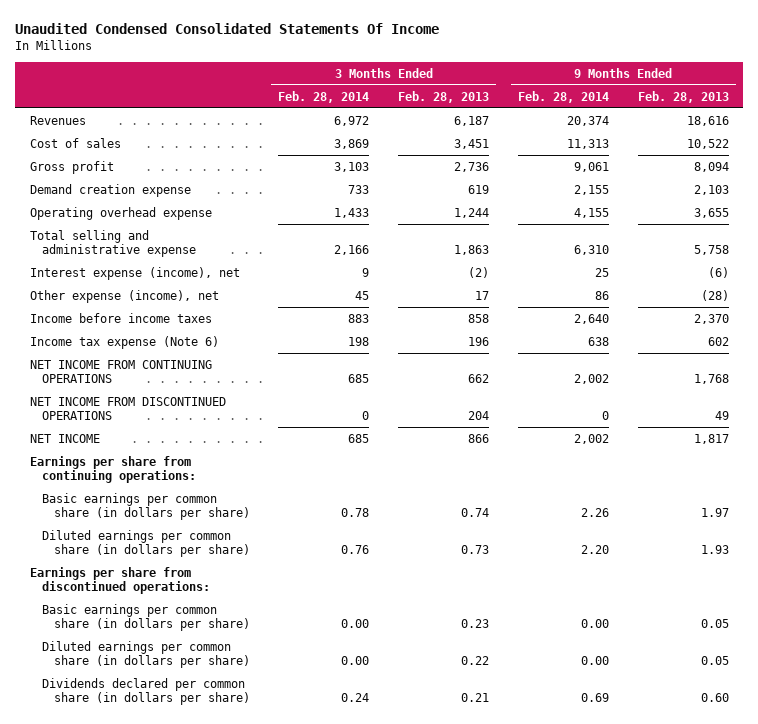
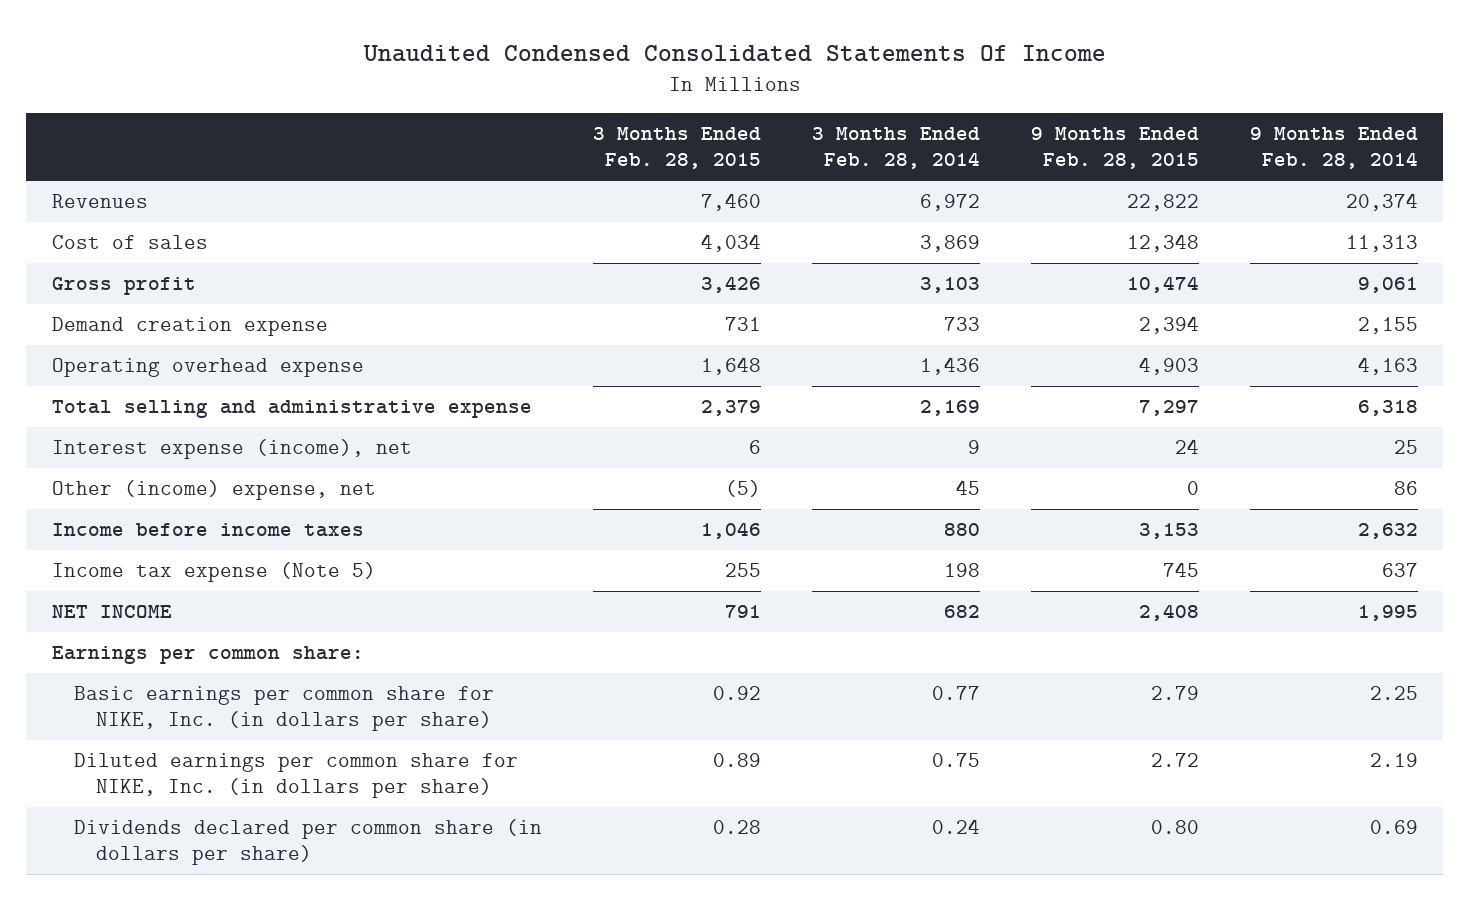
- | 3 Months Ended Feb. 28, 2014 | 3 Months Ended Feb. 28, 2013 | 9 Months Ended Feb. 28, 2014 | 9 Months Ended Feb. 28, 2013
+ | 3 Months Ended Feb. 28, 2015 | 3 Months Ended Feb. 28, 2014 | 9 Months Ended Feb. 28, 2015 | 9 Months Ended Feb. 28, 2014
- Operating overhead expense | 1,433 | 1,244 | 4,155 | 3,655
- Total selling and administrative expense | 2,166 | 1,863 | 6,310 | 5,758
+ Operating overhead expense | 1,648 | 1,436 | 4,903 | 4,163
+ Total selling and administrative expense | 2,379 | 2,169 | 7,297 | 6,318
- Other expense (income), net | 45 | 17 | 86 | (28)
- Income before income taxes | 883 | 858 | 2,640 | 2,370
- Income tax expense (Note 6) | 198 | 196 | 638 | 602
- NET INCOME FROM CONTINUING OPERATIONS | 685 | 662 | 2,002 | 1,768
- NET INCOME FROM DISCONTINUED OPERATIONS | 0 | 204 | 0 | 49
- NET INCOME | 685 | 866 | 2,002 | 1,817
- Earnings per share from continuing operations:
- Basic earnings per common share (in dollars per share) | 0.78 | 0.74 | 2.26 | 1.97
- Diluted earnings per common share (in dollars per share) | 0.76 | 0.73 | 2.20 | 1.93
- Earnings per share from discontinued operations:
- Basic earnings per common share (in dollars per share) | 0.00 | 0.23 | 0.00 | 0.05
- Diluted earnings per common share (in dollars per share) | 0.00 | 0.22 | 0.00 | 0.05
+ Other (income) expense, net | (5) | 45 | 0 | 86
+ Income before income taxes | 1,046 | 880 | 3,153 | 2,632
+ Income tax expense (Note 5) | 255 | 198 | 745 | 637
+ NET INCOME | 791 | 682 | 2,408 | 1,995
+ Earnings per common share:
+ Basic earnings per common share for NIKE, Inc. (in dollars per share) | 0.92 | 0.77 | 2.79 | 2.25
+ Diluted earnings per common share for NIKE, Inc. (in dollars per share) | 0.89 | 0.75 | 2.72 | 2.19

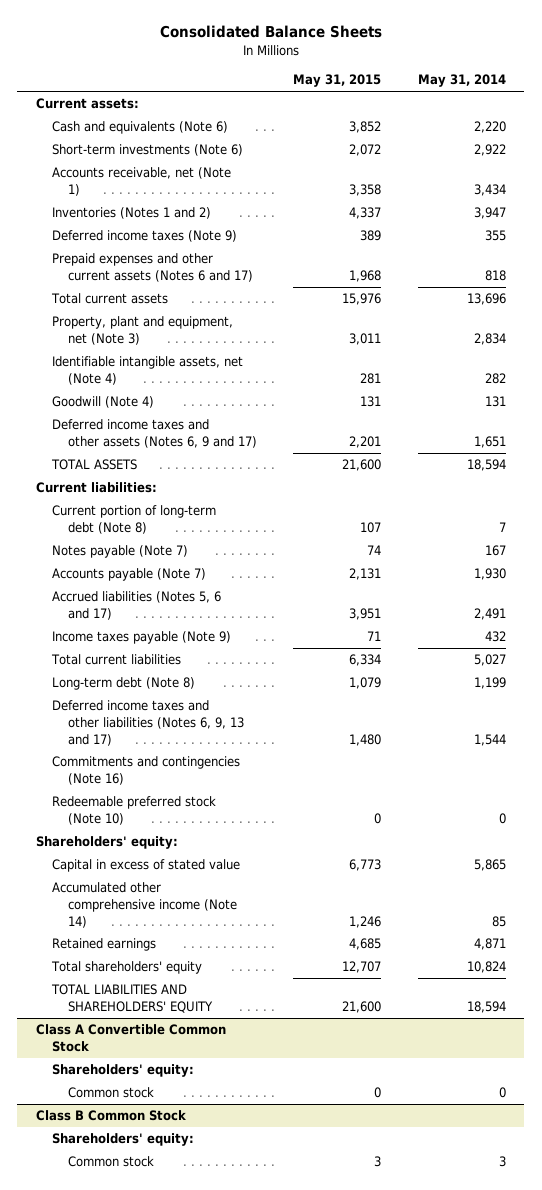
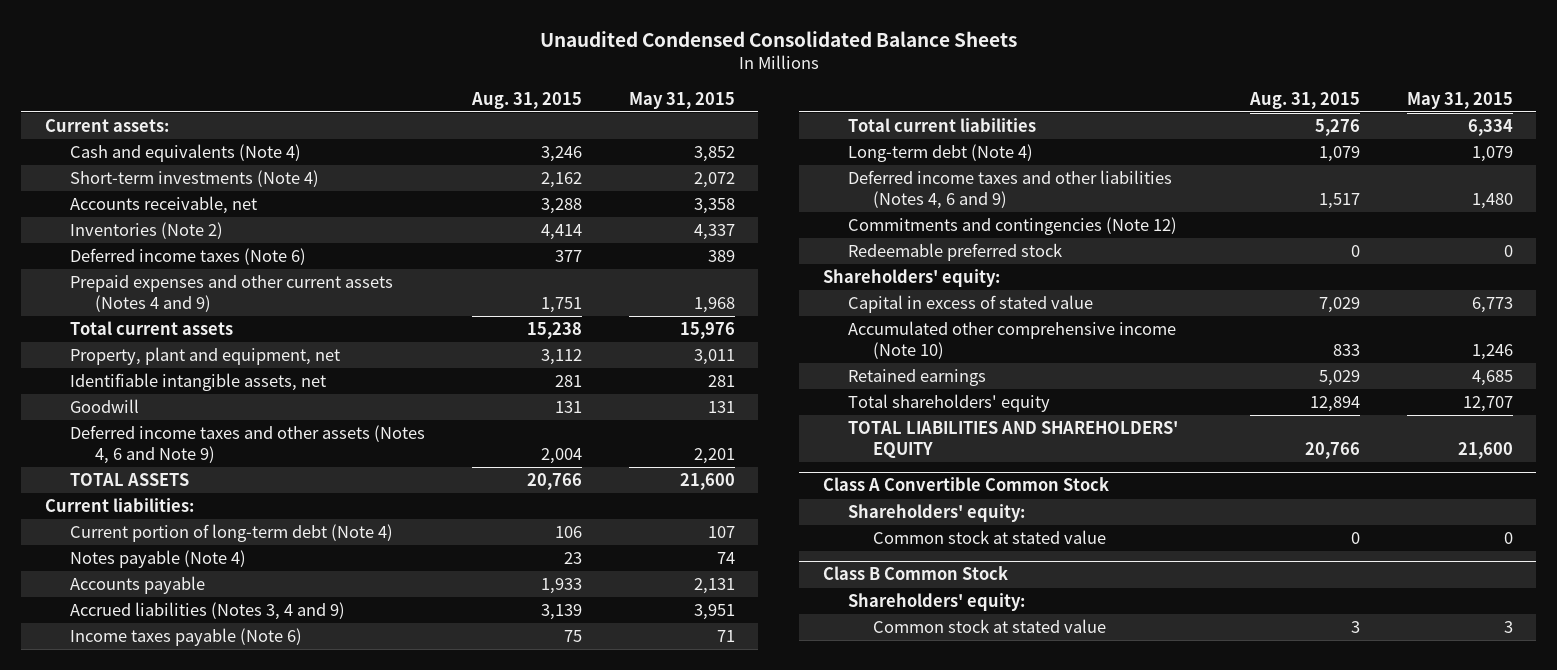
- Consolidated Balance Sheets
+ Unaudited Condensed Consolidated Balance Sheets
- | May 31, 2015 | May 31, 2014
+ | Aug. 31, 2015 | May 31, 2015
- Cash and equivalents (Note 6) | 3,852 | 2,220
- Short-term investments (Note 6) | 2,072 | 2,922
- Accounts receivable, net (Note 1) | 3,358 | 3,434
- Inventories (Notes 1 and 2) | 4,337 | 3,947
- Deferred income taxes (Note 9) | 389 | 355
- Prepaid expenses and other current assets (Notes 6 and 17) | 1,968 | 818
+ Cash and equivalents (Note 4) | 3,246 | 3,852
+ Short-term investments (Note 4) | 2,162 | 2,072
+ Accounts receivable, net | 3,288 | 3,358
+ Inventories (Note 2) | 4,414 | 4,337
+ Deferred income taxes (Note 6) | 377 | 389
+ Prepaid expenses and other current assets (Notes 4 and 9) | 1,751 | 1,968
- Property, plant and equipment, net (Note 3) | 3,011 | 2,834
- Identifiable intangible assets, net (Note 4) | 281 | 282
- Goodwill (Note 4) | 131 | 131
- Deferred income taxes and other assets (Notes 6, 9 and 17) | 2,201 | 1,651
+ Property, plant and equipment, net | 3,112 | 3,011
+ Identifiable intangible assets, net | 281 | 281
+ Goodwill | 131 | 131
+ Deferred income taxes and other assets (Notes 4, 6 and Note 9) | 2,004 | 2,201
- Current portion of long-term debt (Note 8) | 107 | 7
- Notes payable (Note 7) | 74 | 167
- Accounts payable (Note 7) | 2,131 | 1,930
- Accrued liabilities (Notes 5, 6 and 17) | 3,951 | 2,491
- Income taxes payable (Note 9) | 71 | 432
+ Current portion of long-term debt (Note 4) | 106 | 107
+ Notes payable (Note 4) | 23 | 74
+ Accounts payable | 1,933 | 2,131
+ Accrued liabilities (Notes 3, 4 and 9) | 3,139 | 3,951
+ Income taxes payable (Note 6) | 75 | 71
- Long-term debt (Note 8) | 1,079 | 1,199
- Deferred income taxes and other liabilities (Notes 6, 9, 13 and 17) | 1,480 | 1,544
- Commitments and contingencies (Note 16)
- Redeemable preferred stock (Note 10) | 0 | 0
+ Long-term debt (Note 4) | 1,079 | 1,079
+ Deferred income taxes and other liabilities (Notes 4, 6 and 9) | 1,517 | 1,480
+ Commitments and contingencies (Note 12)
+ Redeemable preferred stock | 0 | 0
- Accumulated other comprehensive income (Note 14) | 1,246 | 85
+ Accumulated other comprehensive income (Note 10) | 833 | 1,246
@ Class A Convertible Common Stock
- Common stock | 0 | 0
+ Common stock at stated value | 0 | 0
@ Class B Common Stock
- Common stock | 3 | 3
+ Common stock at stated value | 3 | 3

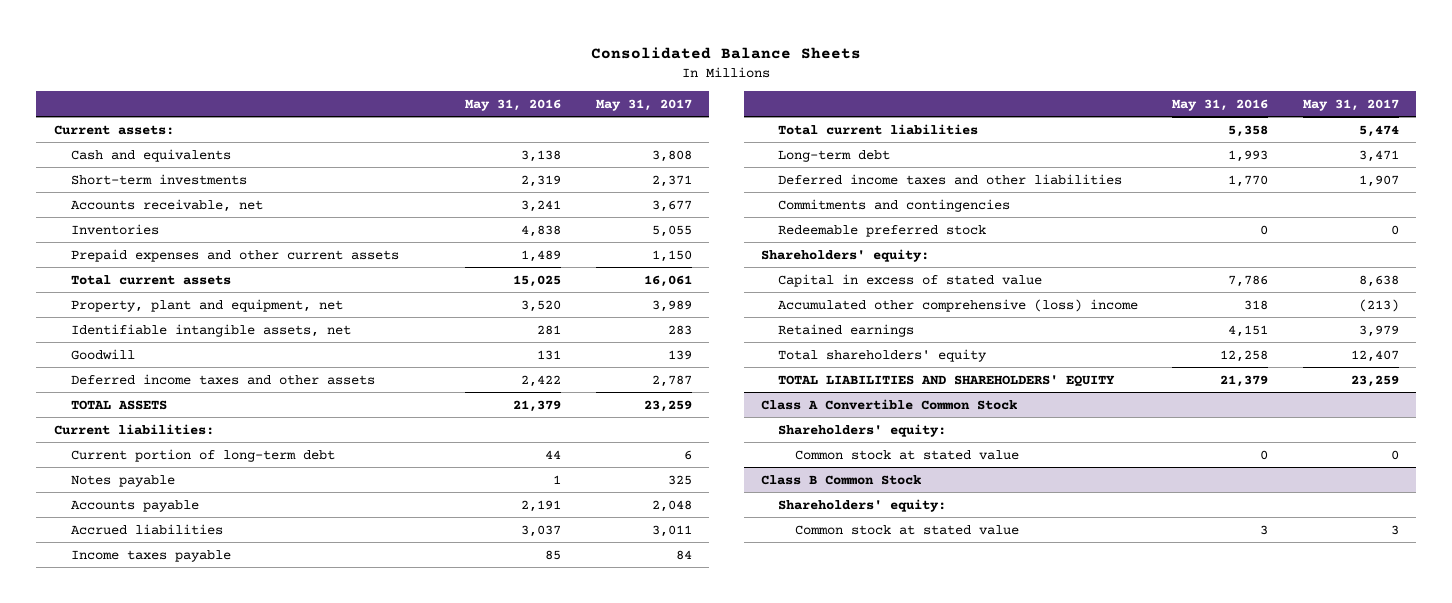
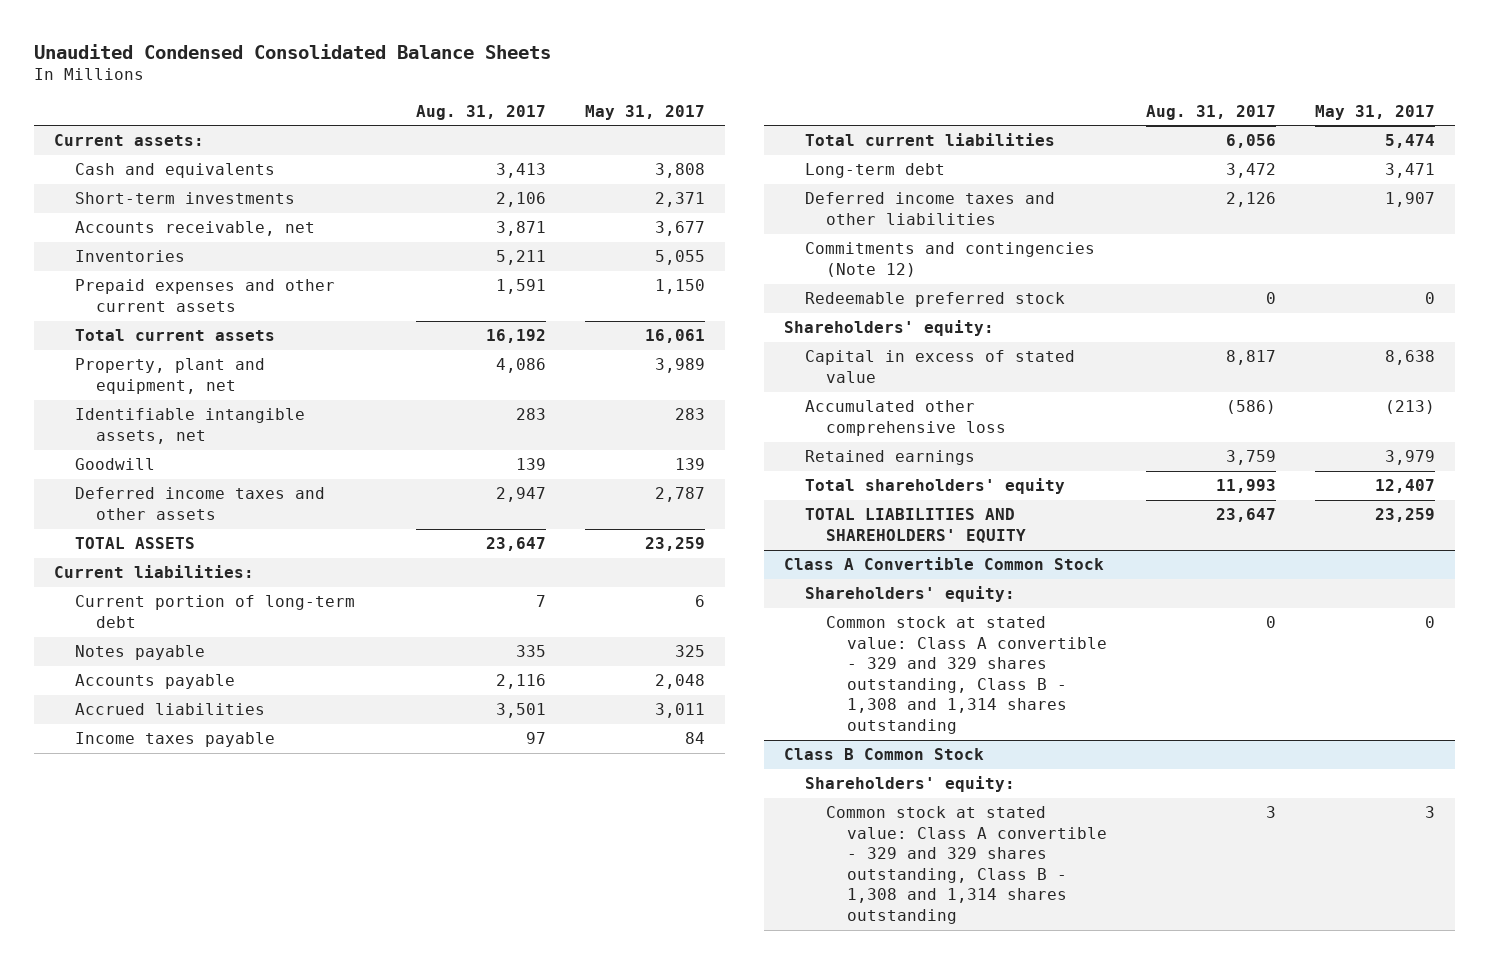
- Consolidated Balance Sheets
+ Unaudited Condensed Consolidated Balance Sheets
- | May 31, 2016 | May 31, 2017
+ | Aug. 31, 2017 | May 31, 2017
- Commitments and contingencies
+ Commitments and contingencies (Note 12)
- Accumulated other comprehensive (loss) income | 318 | (213)
+ Accumulated other comprehensive loss | (586) | (213)
@ Class A Convertible Common Stock
- Common stock at stated value | 0 | 0
+ Common stock at stated value: Class A convertible - 329 and 329 shares outstanding, Class B - 1,308 and 1,314 shares outstanding | 0 | 0
@ Class B Common Stock
- Common stock at stated value | 3 | 3
+ Common stock at stated value: Class A convertible - 329 and 329 shares outstanding, Class B - 1,308 and 1,314 shares outstanding | 3 | 3

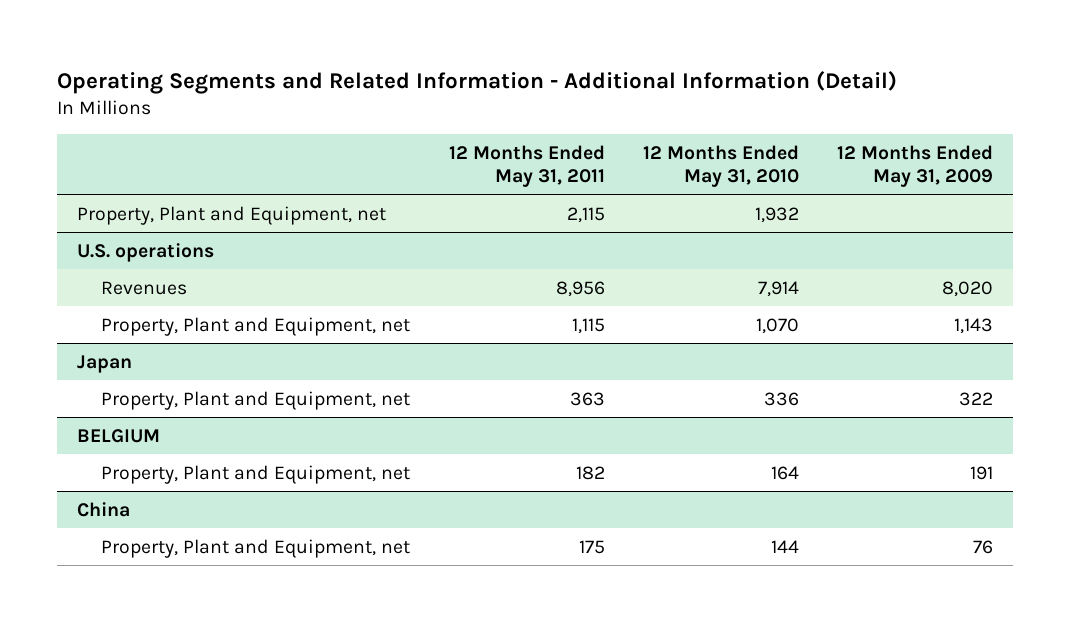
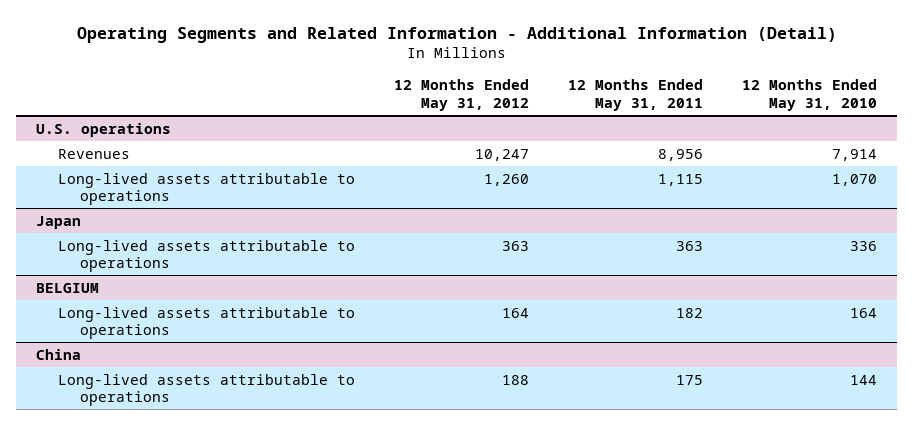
- | 12 Months Ended May 31, 2011 | 12 Months Ended May 31, 2010 | 12 Months Ended May 31, 2009
+ | 12 Months Ended May 31, 2012 | 12 Months Ended May 31, 2011 | 12 Months Ended May 31, 2010
- Property, Plant and Equipment, net | 2,115 | 1,932 |
@ U.S. operations
- Property, Plant and Equipment, net | 1,115 | 1,070 | 1,143
+ Long-lived assets attributable to operations | 1,260 | 1,115 | 1,070
@ Japan
- Property, Plant and Equipment, net | 363 | 336 | 322
+ Long-lived assets attributable to operations | 363 | 363 | 336
@ BELGIUM
- Property, Plant and Equipment, net | 182 | 164 | 191
+ Long-lived assets attributable to operations | 164 | 182 | 164
@ China
- Property, Plant and Equipment, net | 175 | 144 | 76
+ Long-lived assets attributable to operations | 188 | 175 | 144

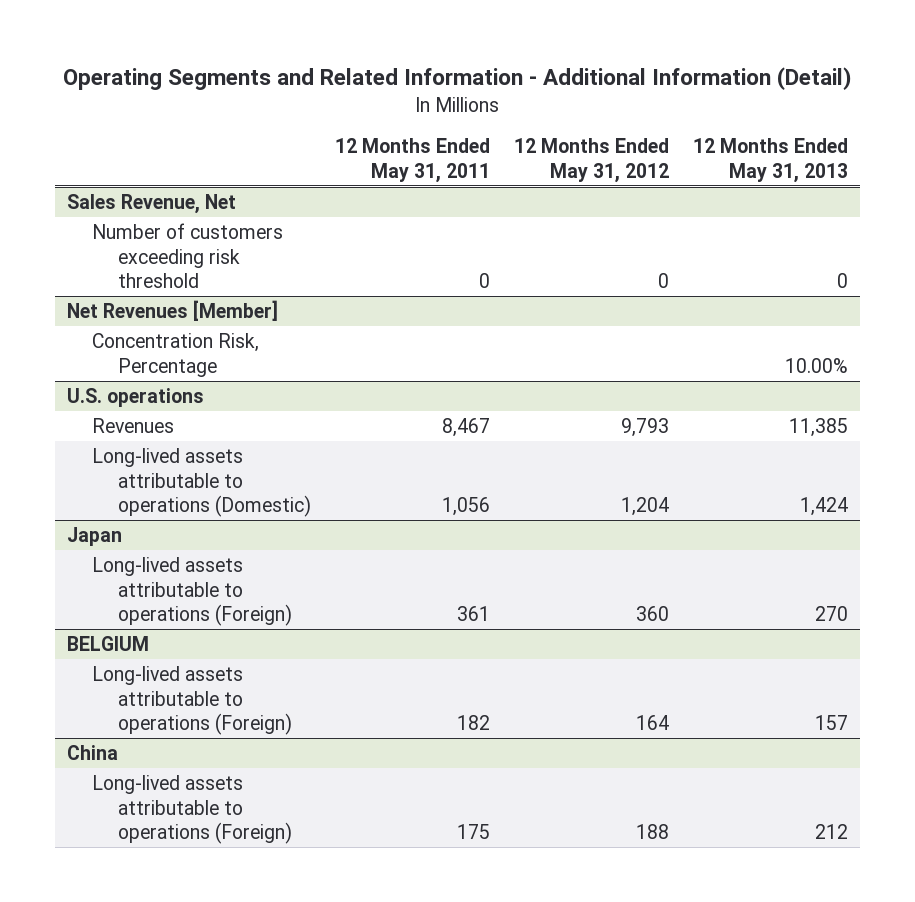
- | 12 Months Ended May 31, 2012 | 12 Months Ended May 31, 2011 | 12 Months Ended May 31, 2010
+ | 12 Months Ended May 31, 2011 | 12 Months Ended May 31, 2012 | 12 Months Ended May 31, 2013
+ Sales Revenue, Net
+ Number of customers exceeding risk threshold | 0 | 0 | 0
+ Net Revenues [Member]
+ Concentration Risk, Percentage | | | 10.00%
@ U.S. operations
- Revenues | 10,247 | 8,956 | 7,914
- Long-lived assets attributable to operations | 1,260 | 1,115 | 1,070
+ Revenues | 8,467 | 9,793 | 11,385
+ Long-lived assets attributable to operations (Domestic) | 1,056 | 1,204 | 1,424
@ Japan
- Long-lived assets attributable to operations | 363 | 363 | 336
+ Long-lived assets attributable to operations (Foreign) | 361 | 360 | 270
@ BELGIUM
- Long-lived assets attributable to operations | 164 | 182 | 164
+ Long-lived assets attributable to operations (Foreign) | 182 | 164 | 157
@ China
- Long-lived assets attributable to operations | 188 | 175 | 144
+ Long-lived assets attributable to operations (Foreign) | 175 | 188 | 212

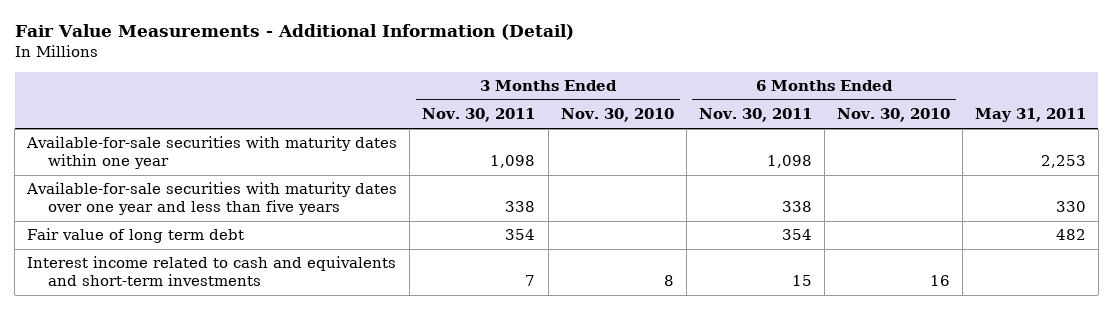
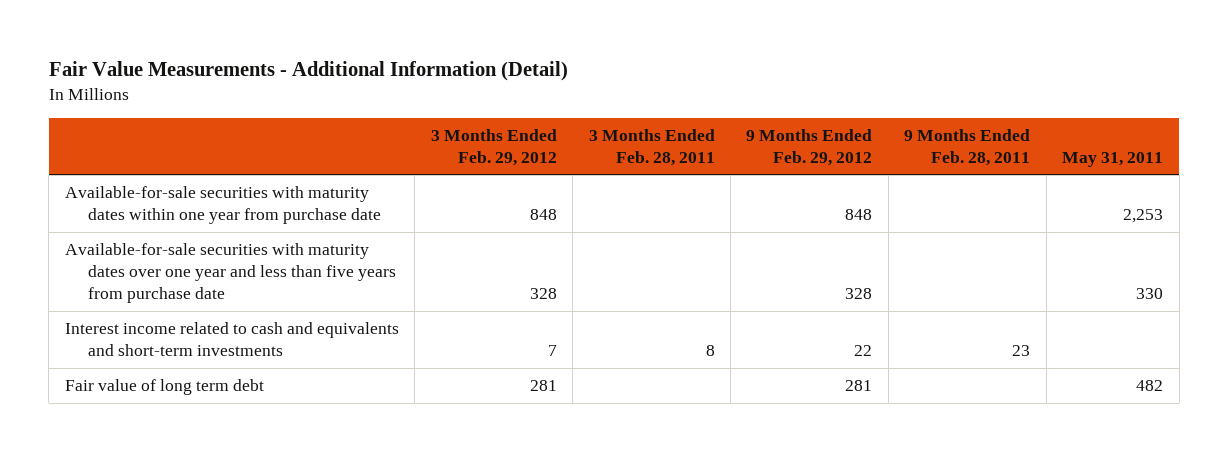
- | 3 Months Ended Nov. 30, 2011 | 3 Months Ended Nov. 30, 2010 | 6 Months Ended Nov. 30, 2011 | 6 Months Ended Nov. 30, 2010 | May 31, 2011
+ | 3 Months Ended Feb. 29, 2012 | 3 Months Ended Feb. 28, 2011 | 9 Months Ended Feb. 29, 2012 | 9 Months Ended Feb. 28, 2011 | May 31, 2011
- Available-for-sale securities with maturity dates within one year | 1,098 | | 1,098 | | 2,253
- Available-for-sale securities with maturity dates over one year and less than five years | 338 | | 338 | | 330
+ Available-for-sale securities with maturity dates within one year from purchase date | 848 | | 848 | | 2,253
+ Available-for-sale securities with maturity dates over one year and less than five years from purchase date | 328 | | 328 | | 330
moved down: Fair value of long term debt | 281 | | 281 | | 482

